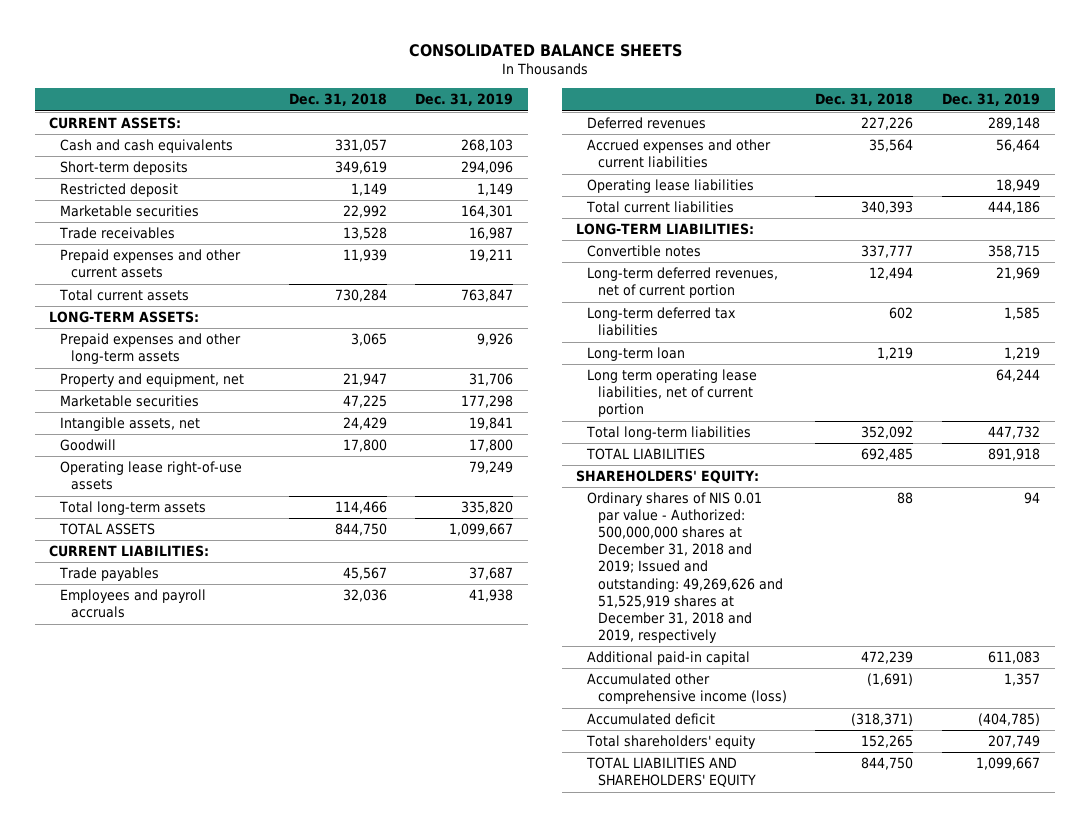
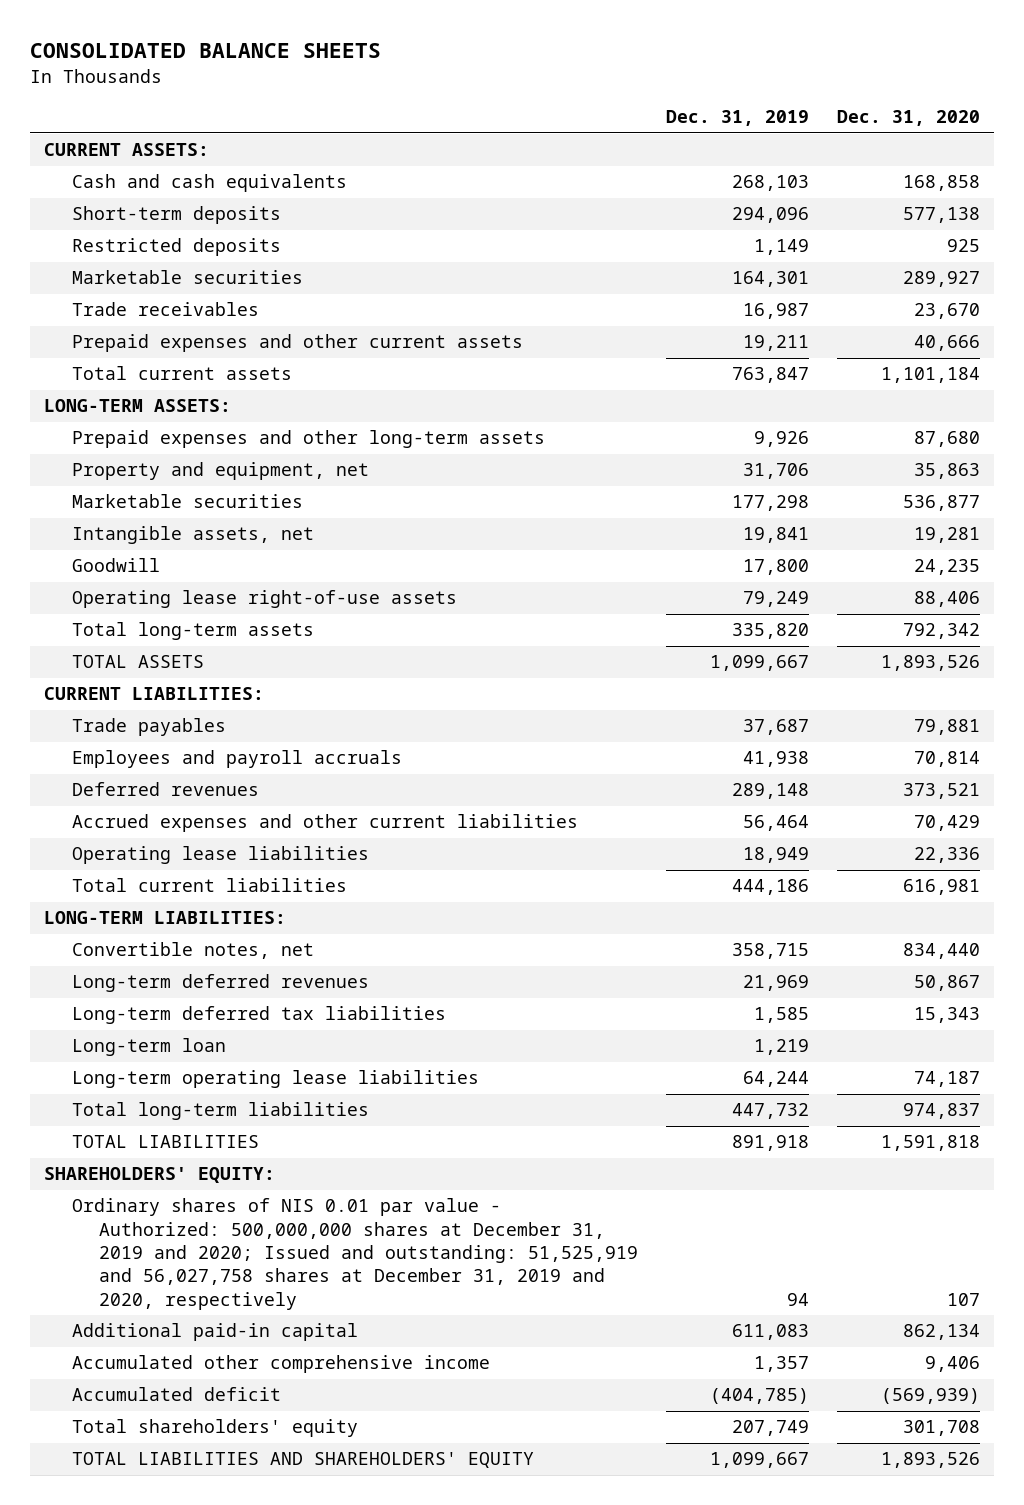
- | Dec. 31, 2018 | Dec. 31, 2019
+ | Dec. 31, 2019 | Dec. 31, 2020
- Restricted deposit | 1,149 | 1,149
+ Restricted deposits | 1,149 | 925
- Convertible notes | 337,777 | 358,715
- Long-term deferred revenues, net of current portion | 12,494 | 21,969
+ Convertible notes, net | 358,715 | 834,440
+ Long-term deferred revenues | 21,969 | 50,867
- Long term operating lease liabilities, net of current portion | | 64,244
+ Long-term operating lease liabilities | 64,244 | 74,187
- Ordinary shares of NIS 0.01 par value - Authorized: 500,000,000 shares at December 31, 2018 and 2019; Issued and outstanding: 49,269,626 and 51,525,919 shares at December 31, 2018 and 2019, respectively | 88 | 94
+ Ordinary shares of NIS 0.01 par value - Authorized: 500,000,000 shares at December 31, 2019 and 2020; Issued and outstanding: 51,525,919 and 56,027,758 shares at December 31, 2019 and 2020, respectively | 94 | 107
- Accumulated other comprehensive income (loss) | (1,691) | 1,357
+ Accumulated other comprehensive income | 1,357 | 9,406

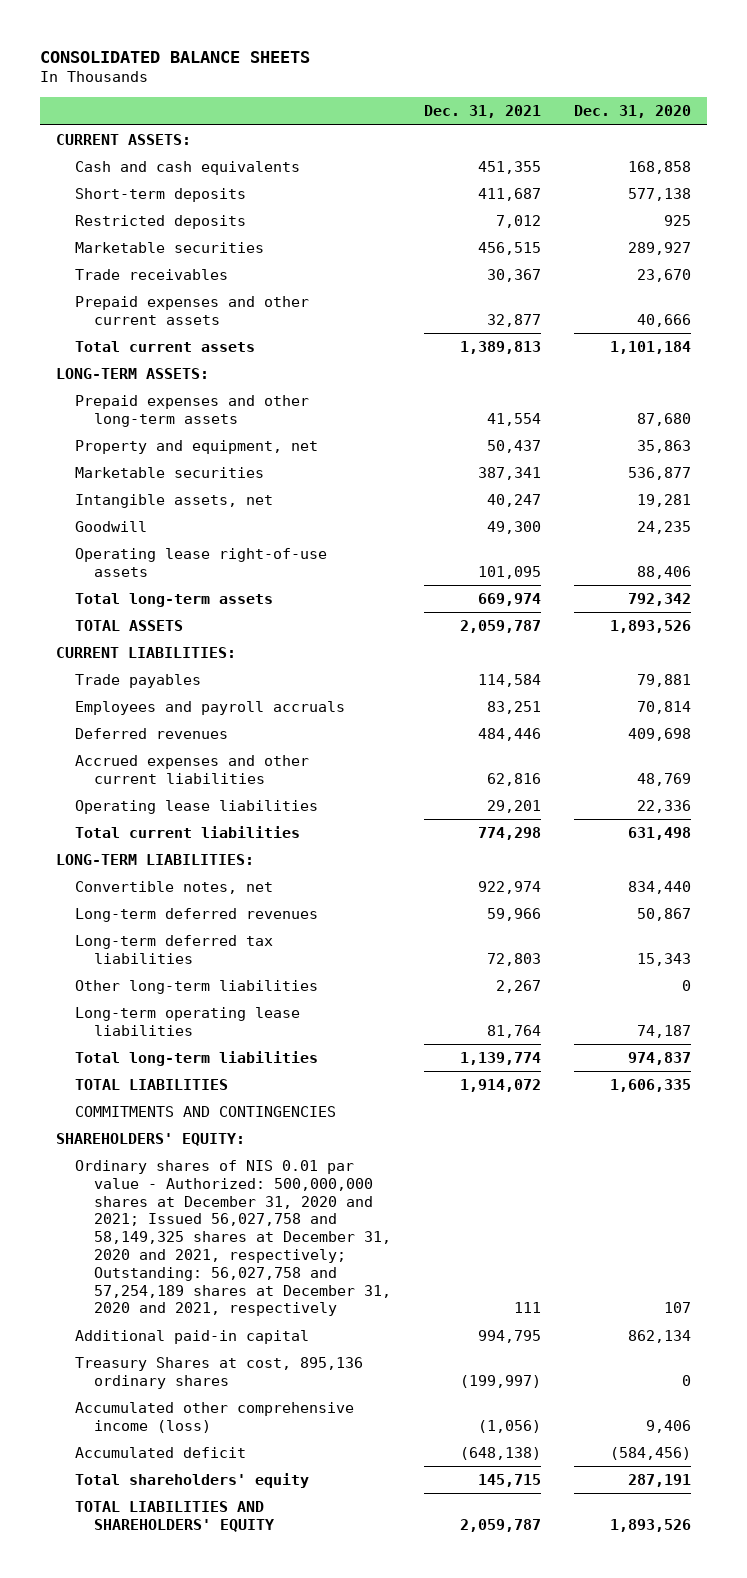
- | Dec. 31, 2019 | Dec. 31, 2020
+ | Dec. 31, 2021 | Dec. 31, 2020
- Deferred revenues | 289,148 | 373,521
- Accrued expenses and other current liabilities | 56,464 | 70,429
+ Deferred revenues | 484,446 | 409,698
+ Accrued expenses and other current liabilities | 62,816 | 48,769
- Total current liabilities | 444,186 | 616,981
+ Total current liabilities | 774,298 | 631,498
- Long-term loan | 1,219 |
+ Other long-term liabilities | 2,267 | 0
- TOTAL LIABILITIES | 891,918 | 1,591,818
+ TOTAL LIABILITIES | 1,914,072 | 1,606,335
+ COMMITMENTS AND CONTINGENCIES
- Ordinary shares of NIS 0.01 par value - Authorized: 500,000,000 shares at December 31, 2019 and 2020; Issued and outstanding: 51,525,919 and 56,027,758 shares at December 31, 2019 and 2020, respectively | 94 | 107
+ Ordinary shares of NIS 0.01 par value - Authorized: 500,000,000 shares at December 31, 2020 and 2021; Issued 56,027,758 and 58,149,325 shares at December 31, 2020 and 2021, respectively; Outstanding: 56,027,758 and 57,254,189 shares at December 31, 2020 and 2021, respectively | 111 | 107
- Accumulated other comprehensive income | 1,357 | 9,406
- Accumulated deficit | (404,785) | (569,939)
- Total shareholders' equity | 207,749 | 301,708
+ Treasury Shares at cost, 895,136 ordinary shares | (199,997) | 0
+ Accumulated other comprehensive income (loss) | (1,056) | 9,406
+ Accumulated deficit | (648,138) | (584,456)
+ Total shareholders' equity | 145,715 | 287,191

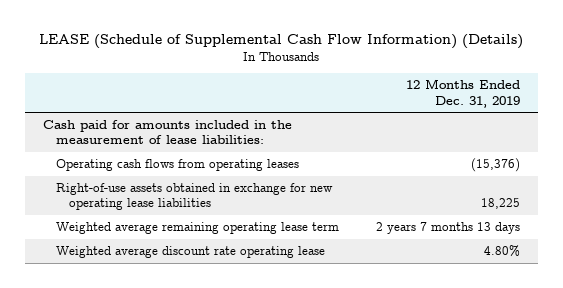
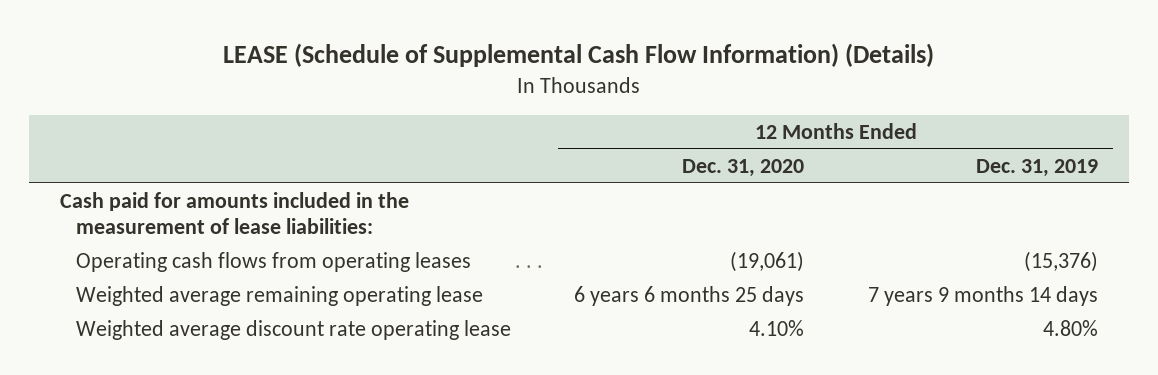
- | 12 Months Ended Dec. 31, 2019
+ | 12 Months Ended Dec. 31, 2020 | 12 Months Ended Dec. 31, 2019
- Right-of-use assets obtained in exchange for new operating lease liabilities | 18,225
- Weighted average remaining operating lease term | 2 years 7 months 13 days
+ Weighted average remaining operating lease | 6 years 6 months 25 days | 7 years 9 months 14 days

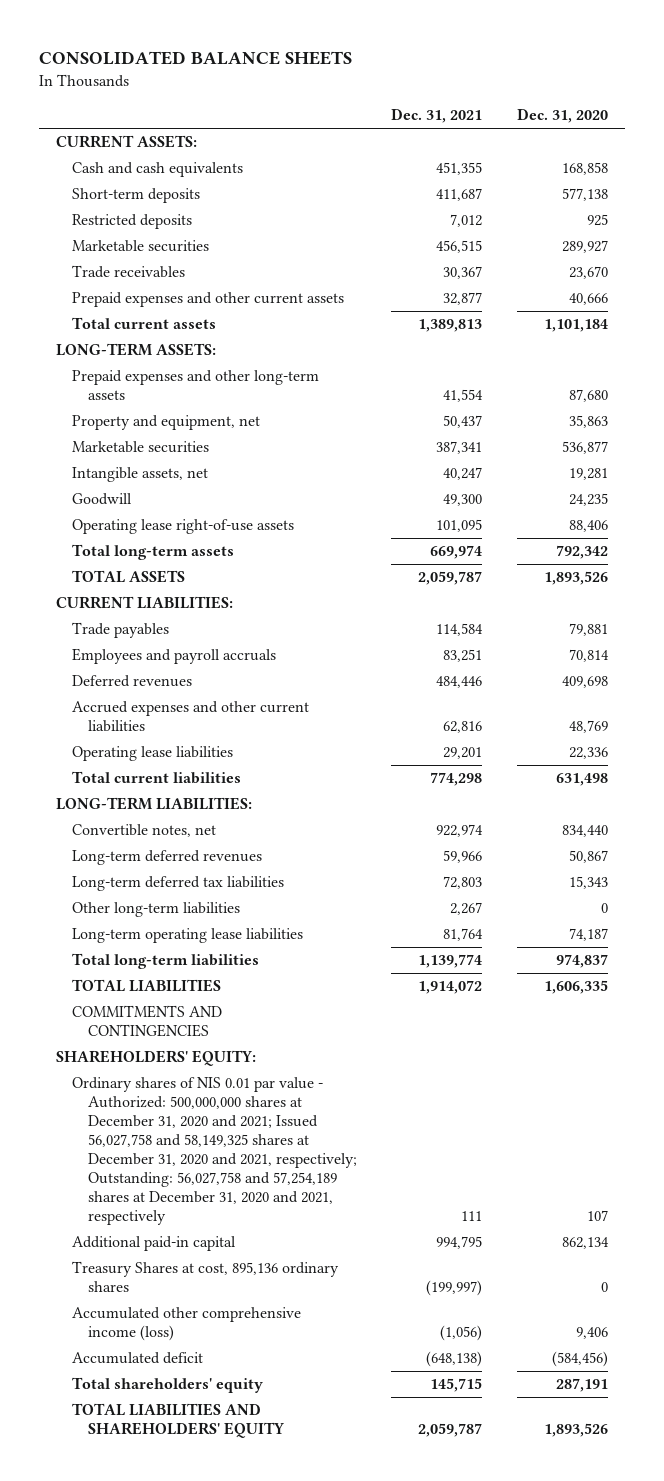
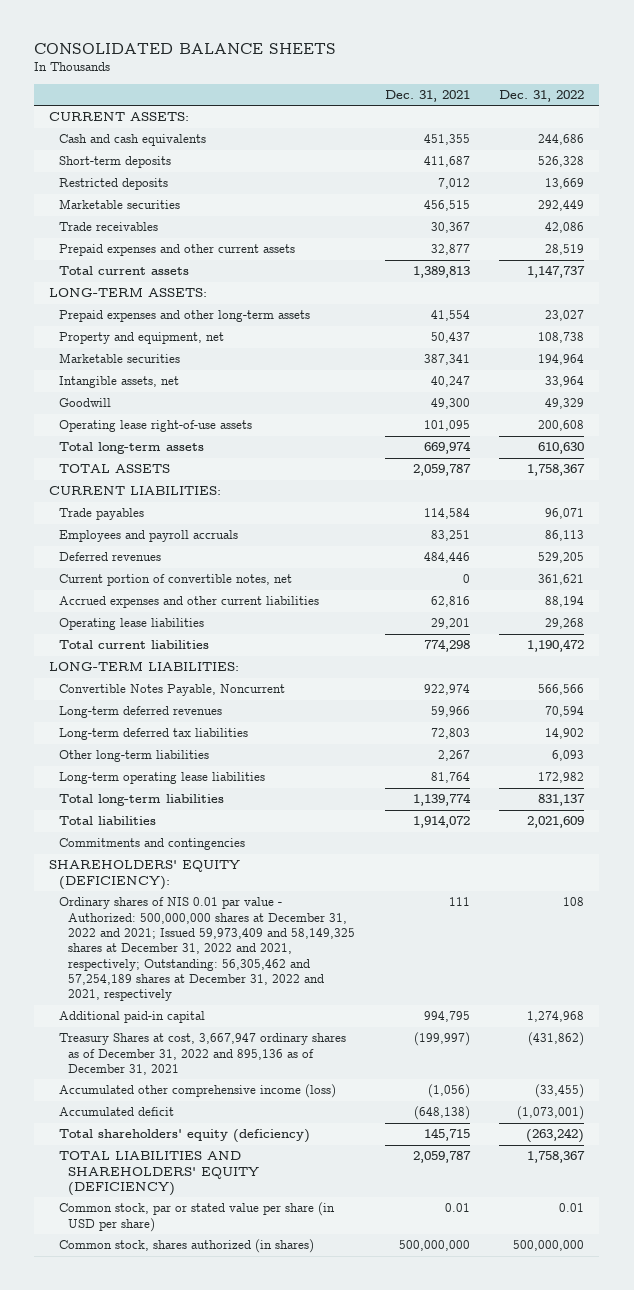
- | Dec. 31, 2021 | Dec. 31, 2020
+ | Dec. 31, 2021 | Dec. 31, 2022
+ Current portion of convertible notes, net | 0 | 361,621
- Convertible notes, net | 922,974 | 834,440
+ Convertible Notes Payable, Noncurrent | 922,974 | 566,566
- TOTAL LIABILITIES | 1,914,072 | 1,606,335
- COMMITMENTS AND CONTINGENCIES
- SHAREHOLDERS' EQUITY:
- Ordinary shares of NIS 0.01 par value - Authorized: 500,000,000 shares at December 31, 2020 and 2021; Issued 56,027,758 and 58,149,325 shares at December 31, 2020 and 2021, respectively; Outstanding: 56,027,758 and 57,254,189 shares at December 31, 2020 and 2021, respectively | 111 | 107
+ Total liabilities | 1,914,072 | 2,021,609
+ Commitments and contingencies
+ SHAREHOLDERS' EQUITY (DEFICIENCY):
+ Ordinary shares of NIS 0.01 par value - Authorized: 500,000,000 shares at December 31, 2022 and 2021; Issued 59,973,409 and 58,149,325 shares at December 31, 2022 and 2021, respectively; Outstanding: 56,305,462 and 57,254,189 shares at December 31, 2022 and 2021, respectively | 111 | 108
- Treasury Shares at cost, 895,136 ordinary shares | (199,997) | 0
+ Treasury Shares at cost, 3,667,947 ordinary shares as of December 31, 2022 and 895,136 as of December 31, 2021 | (199,997) | (431,862)
- Total shareholders' equity | 145,715 | 287,191
- TOTAL LIABILITIES AND SHAREHOLDERS' EQUITY | 2,059,787 | 1,893,526
+ Total shareholders' equity (deficiency) | 145,715 | (263,242)
+ TOTAL LIABILITIES AND SHAREHOLDERS' EQUITY (DEFICIENCY) | 2,059,787 | 1,758,367
+ Common stock, par or stated value per share (in USD per share) | 0.01 | 0.01
+ Common stock, shares authorized (in shares) | 500,000,000 | 500,000,000

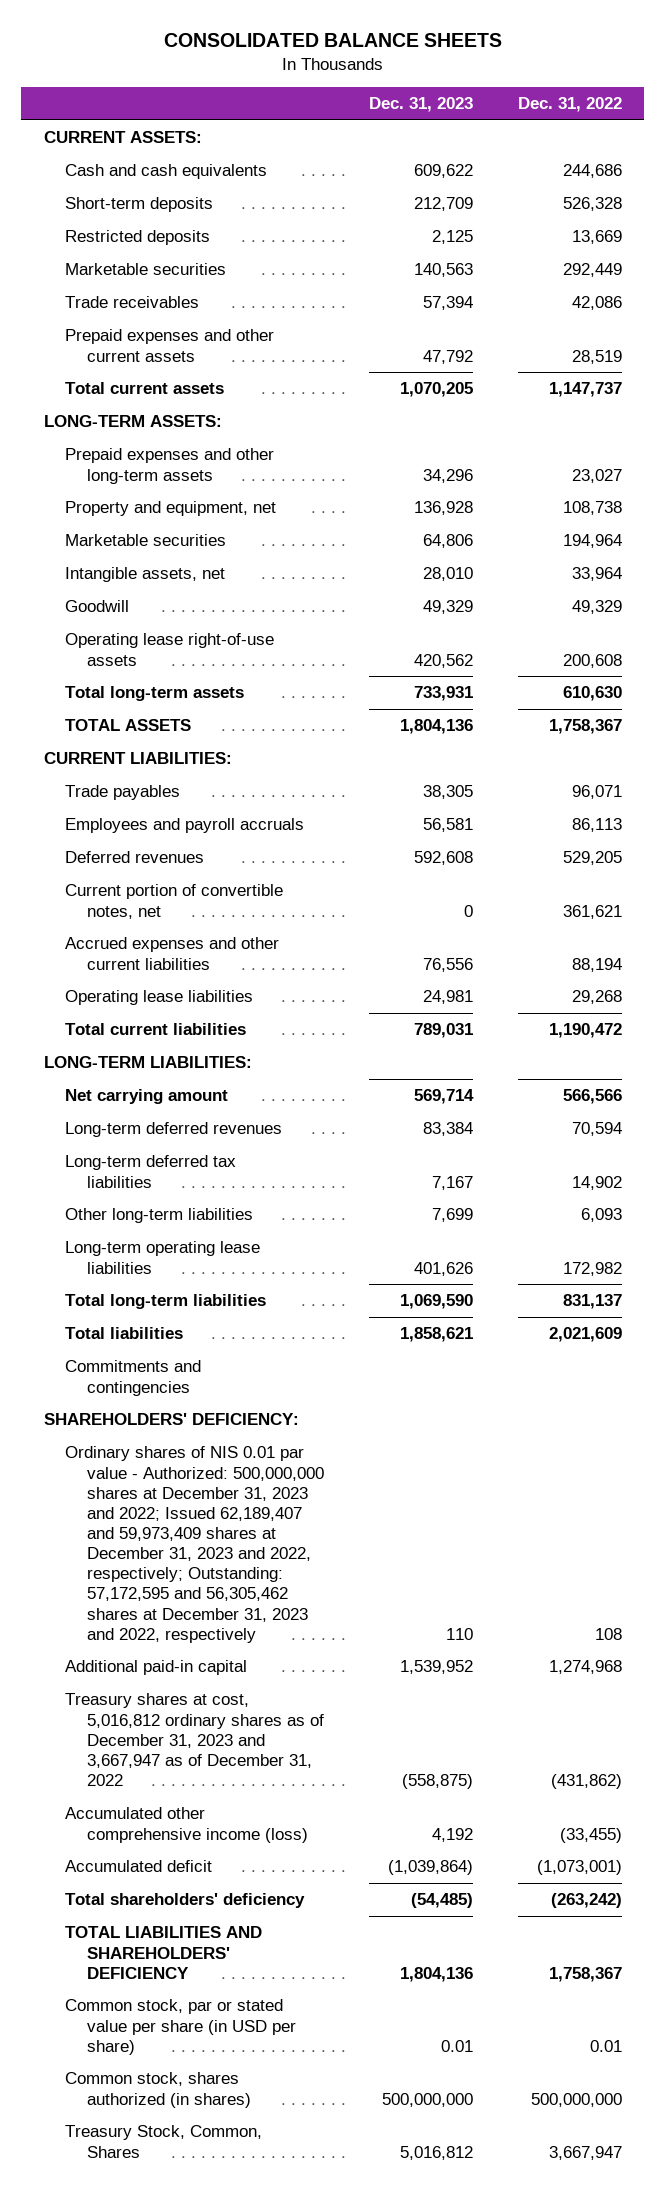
- | Dec. 31, 2021 | Dec. 31, 2022
+ | Dec. 31, 2023 | Dec. 31, 2022
- Convertible Notes Payable, Noncurrent | 922,974 | 566,566
+ Net carrying amount | 569,714 | 566,566
- SHAREHOLDERS' EQUITY (DEFICIENCY):
- Ordinary shares of NIS 0.01 par value - Authorized: 500,000,000 shares at December 31, 2022 and 2021; Issued 59,973,409 and 58,149,325 shares at December 31, 2022 and 2021, respectively; Outstanding: 56,305,462 and 57,254,189 shares at December 31, 2022 and 2021, respectively | 111 | 108
+ SHAREHOLDERS' DEFICIENCY:
+ Ordinary shares of NIS 0.01 par value - Authorized: 500,000,000 shares at December 31, 2023 and 2022; Issued 62,189,407 and 59,973,409 shares at December 31, 2023 and 2022, respectively; Outstanding: 57,172,595 and 56,305,462 shares at December 31, 2023 and 2022, respectively | 110 | 108
- Treasury Shares at cost, 3,667,947 ordinary shares as of December 31, 2022 and 895,136 as of December 31, 2021 | (199,997) | (431,862)
+ Treasury shares at cost, 5,016,812 ordinary shares as of December 31, 2023 and 3,667,947 as of December 31, 2022 | (558,875) | (431,862)
- Total shareholders' equity (deficiency) | 145,715 | (263,242)
- TOTAL LIABILITIES AND SHAREHOLDERS' EQUITY (DEFICIENCY) | 2,059,787 | 1,758,367
+ Total shareholders' deficiency | (54,485) | (263,242)
+ TOTAL LIABILITIES AND SHAREHOLDERS' DEFICIENCY | 1,804,136 | 1,758,367
+ Treasury Stock, Common, Shares | 5,016,812 | 3,667,947

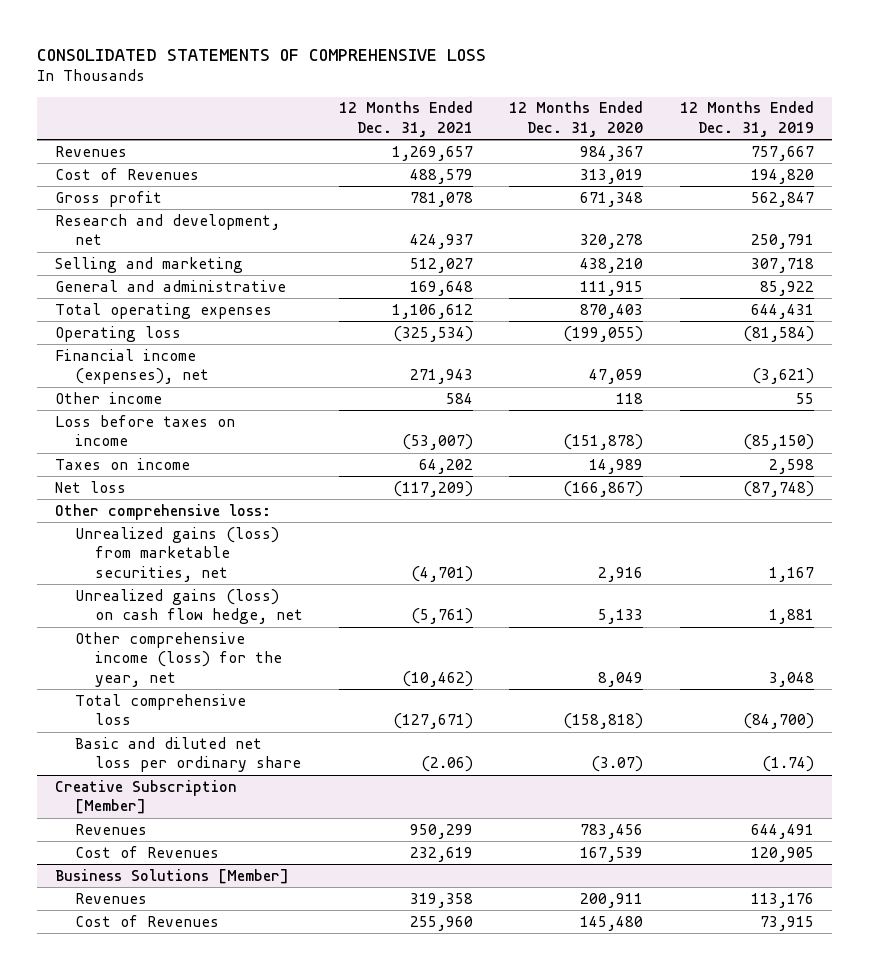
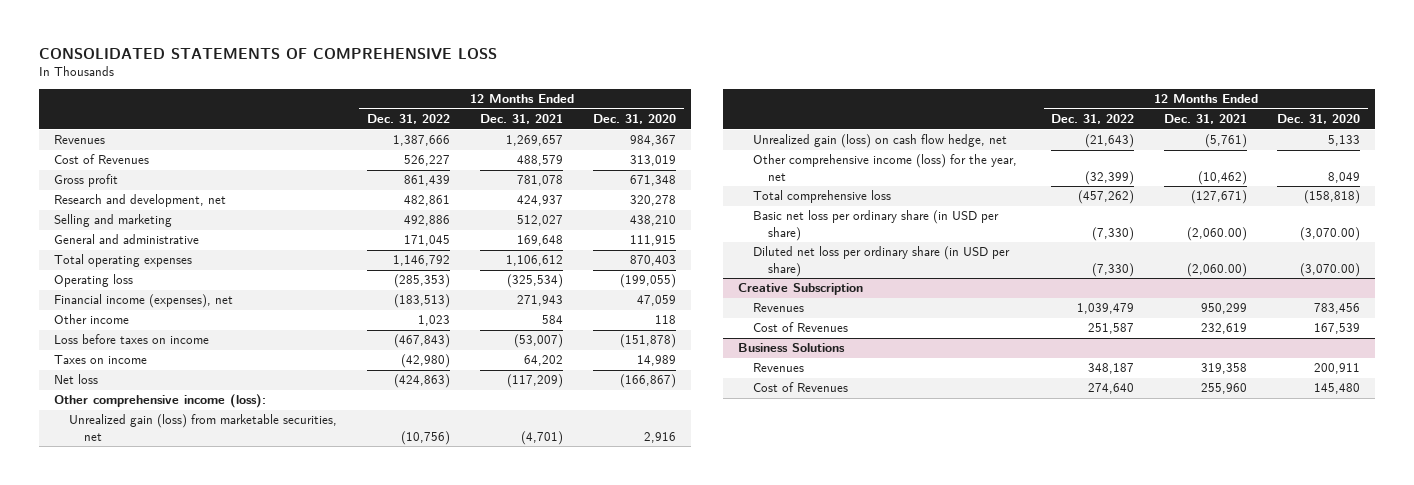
- | 12 Months Ended Dec. 31, 2021 | 12 Months Ended Dec. 31, 2020 | 12 Months Ended Dec. 31, 2019
+ | 12 Months Ended Dec. 31, 2022 | 12 Months Ended Dec. 31, 2021 | 12 Months Ended Dec. 31, 2020
- Other comprehensive loss:
- Unrealized gains (loss) from marketable securities, net | (4,701) | 2,916 | 1,167
- Unrealized gains (loss) on cash flow hedge, net | (5,761) | 5,133 | 1,881
+ Other comprehensive income (loss):
+ Unrealized gain (loss) from marketable securities, net | (10,756) | (4,701) | 2,916
+ Unrealized gain (loss) on cash flow hedge, net | (21,643) | (5,761) | 5,133
- Basic and diluted net loss per ordinary share | (2.06) | (3.07) | (1.74)
- Creative Subscription [Member]
+ Basic net loss per ordinary share (in USD per share) | (7,330) | (2,060.00) | (3,070.00)
+ Diluted net loss per ordinary share (in USD per share) | (7,330) | (2,060.00) | (3,070.00)
+ Creative Subscription
- Business Solutions [Member]
+ Business Solutions

